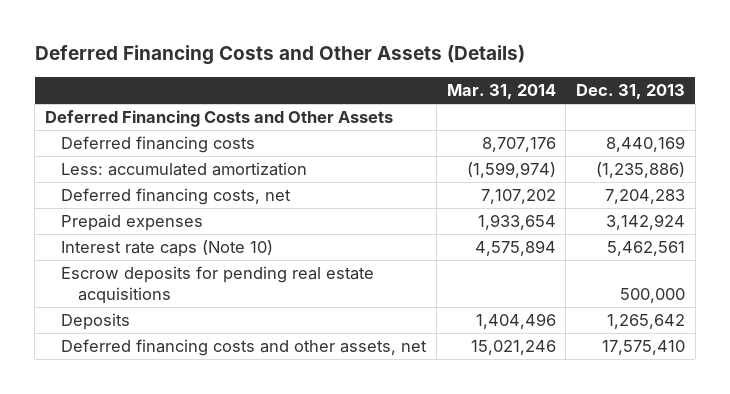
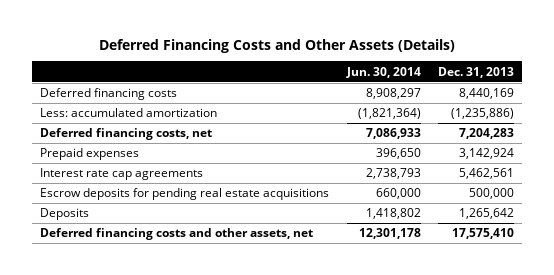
- | Mar. 31, 2014 | Dec. 31, 2013
+ | Jun. 30, 2014 | Dec. 31, 2013
- Deferred Financing Costs and Other Assets
- Interest rate caps (Note 10) | 4,575,894 | 5,462,561
+ Interest rate cap agreements | 2,738,793 | 5,462,561

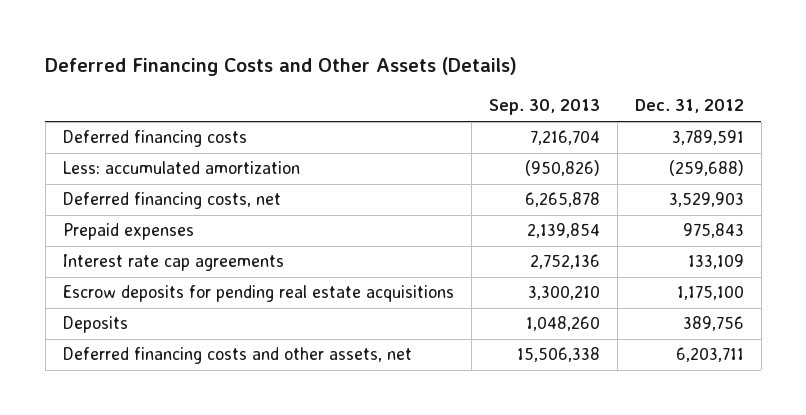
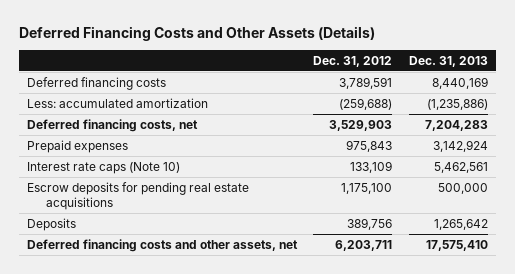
- | Sep. 30, 2013 | Dec. 31, 2012
+ | Dec. 31, 2012 | Dec. 31, 2013
- Interest rate cap agreements | 2,752,136 | 133,109
+ Interest rate caps (Note 10) | 133,109 | 5,462,561

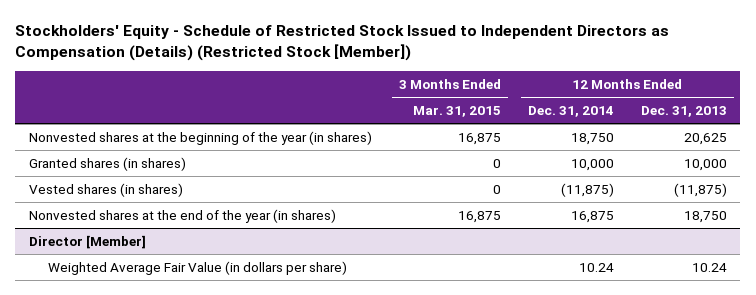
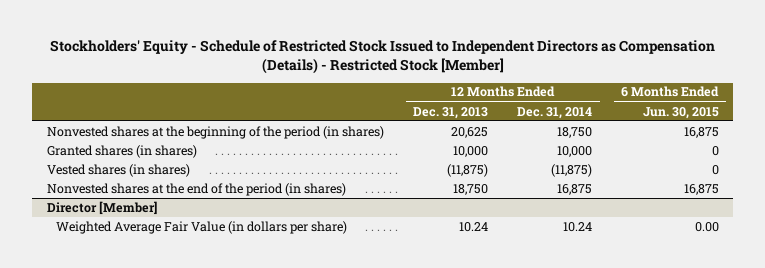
- Stockholders' Equity - Schedule of Restricted Stock Issued to Independent Directors as Compensation (Details) (Restricted Stock [Member])
+ Stockholders' Equity - Schedule of Restricted Stock Issued to Independent Directors as Compensation (Details) - Restricted Stock [Member]
- | 3 Months Ended Mar. 31, 2015 | 12 Months Ended Dec. 31, 2014 | 12 Months Ended Dec. 31, 2013
+ | 12 Months Ended Dec. 31, 2013 | 12 Months Ended Dec. 31, 2014 | 6 Months Ended Jun. 30, 2015
- Nonvested shares at the beginning of the year (in shares) | 16,875 | 18,750 | 20,625
+ Nonvested shares at the beginning of the period (in shares) | 20,625 | 18,750 | 16,875
- Nonvested shares at the end of the year (in shares) | 16,875 | 16,875 | 18,750
+ Nonvested shares at the end of the period (in shares) | 18,750 | 16,875 | 16,875

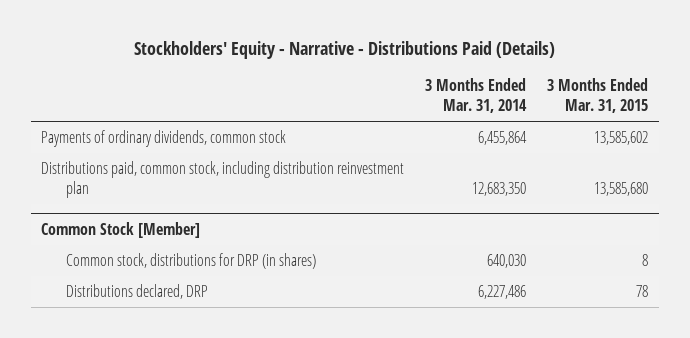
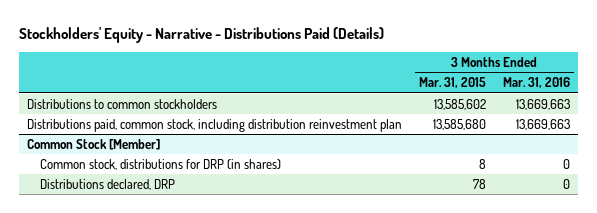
- | 3 Months Ended Mar. 31, 2014 | 3 Months Ended Mar. 31, 2015
+ | 3 Months Ended Mar. 31, 2015 | 3 Months Ended Mar. 31, 2016
- Payments of ordinary dividends, common stock | 6,455,864 | 13,585,602
+ Distributions to common stockholders | 13,585,602 | 13,669,663

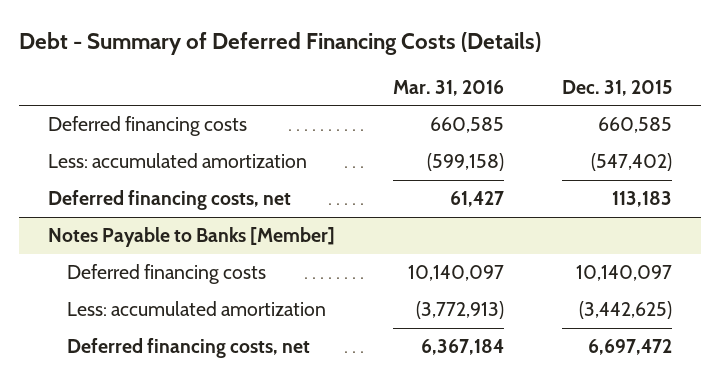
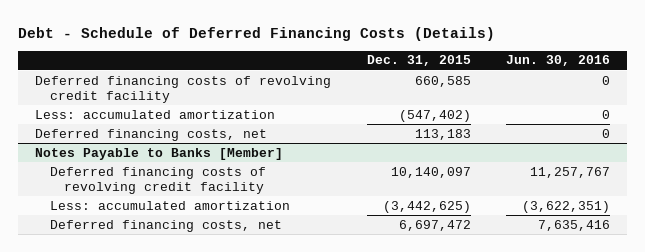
- Debt - Summary of Deferred Financing Costs (Details)
+ Debt - Schedule of Deferred Financing Costs (Details)
- | Mar. 31, 2016 | Dec. 31, 2015
+ | Dec. 31, 2015 | Jun. 30, 2016
- Deferred financing costs | 660,585 | 660,585
+ Deferred financing costs of revolving credit facility | 660,585 | 0
@ Notes Payable to Banks [Member]
- Deferred financing costs | 10,140,097 | 10,140,097
+ Deferred financing costs of revolving credit facility | 10,140,097 | 11,257,767

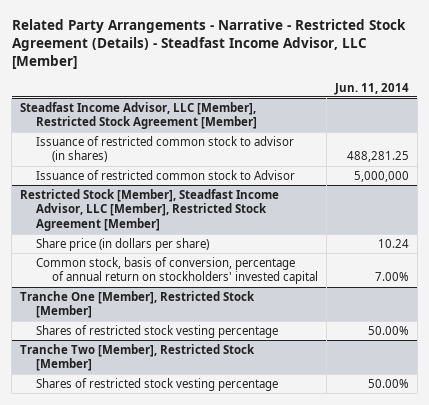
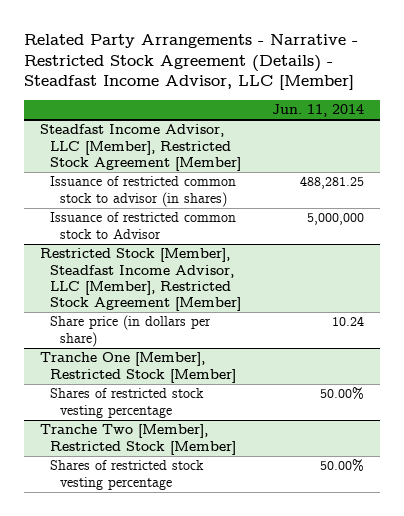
@ Restricted Stock [Member], Steadfast Income Advisor, LLC [Member], Restricted Stock Agreement [Member]
- Common stock, basis of conversion, percentage of annual return on stockholders' invested capital | 7.00%

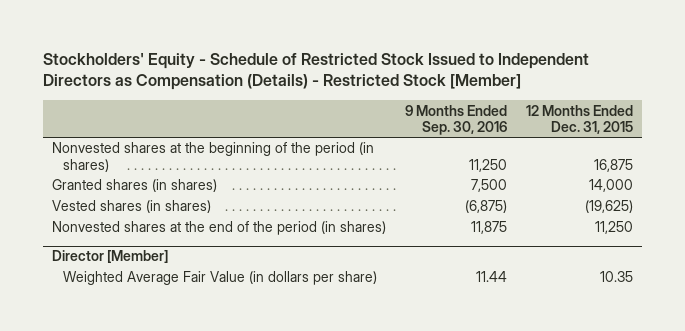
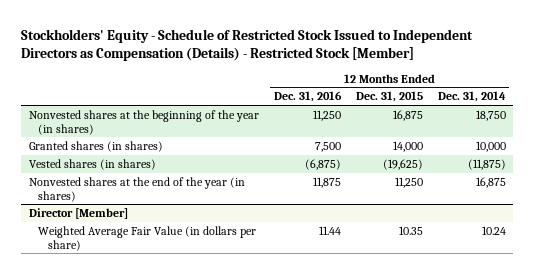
- | 9 Months Ended Sep. 30, 2016 | 12 Months Ended Dec. 31, 2015
+ | 12 Months Ended Dec. 31, 2016 | 12 Months Ended Dec. 31, 2015 | 12 Months Ended Dec. 31, 2014
- Nonvested shares at the beginning of the period (in shares) | 11,250 | 16,875
+ Nonvested shares at the beginning of the year (in shares) | 11,250 | 16,875 | 18,750
- Nonvested shares at the end of the period (in shares) | 11,875 | 11,250
+ Nonvested shares at the end of the year (in shares) | 11,875 | 11,250 | 16,875

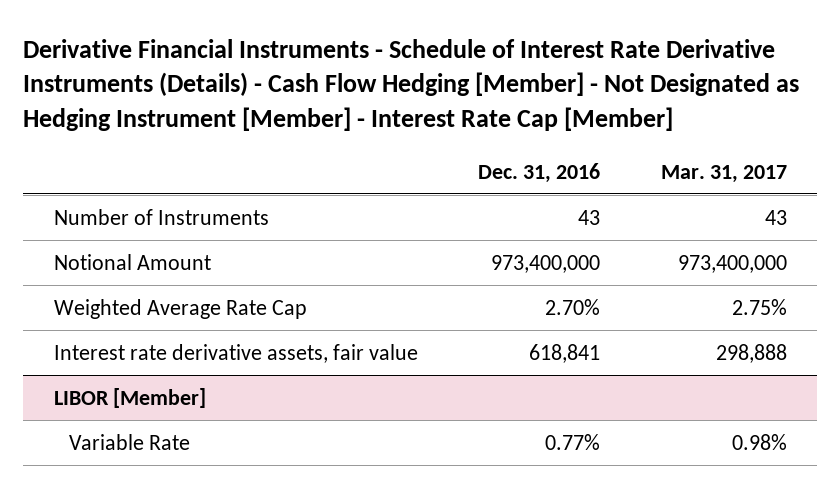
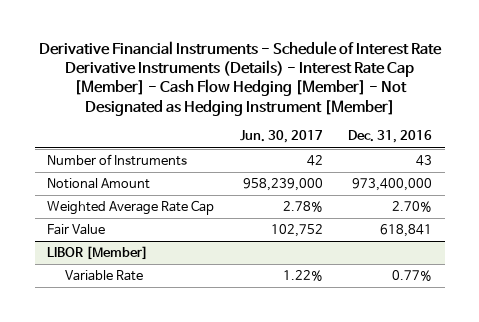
- Derivative Financial Instruments - Schedule of Interest Rate Derivative Instruments (Details) - Cash Flow Hedging [Member] - Not Designated as Hedging Instrument [Member] - Interest Rate Cap [Member]
+ Derivative Financial Instruments - Schedule of Interest Rate Derivative Instruments (Details) - Interest Rate Cap [Member] - Cash Flow Hedging [Member] - Not Designated as Hedging Instrument [Member]
- | Dec. 31, 2016 | Mar. 31, 2017
+ | Jun. 30, 2017 | Dec. 31, 2016
- Interest rate derivative assets, fair value | 618,841 | 298,888
+ Fair Value | 102,752 | 618,841

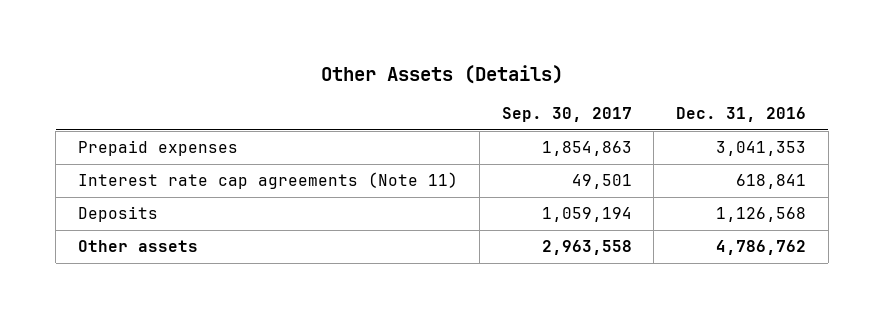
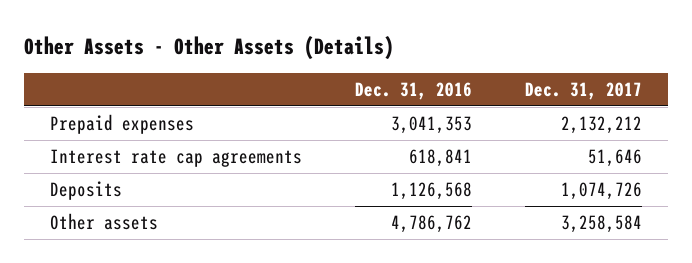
- Other Assets (Details)
+ Other Assets - Other Assets (Details)
- | Sep. 30, 2017 | Dec. 31, 2016
+ | Dec. 31, 2016 | Dec. 31, 2017
- Interest rate cap agreements (Note 11) | 49,501 | 618,841
+ Interest rate cap agreements | 618,841 | 51,646

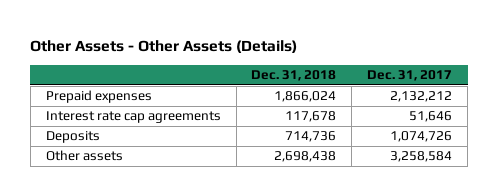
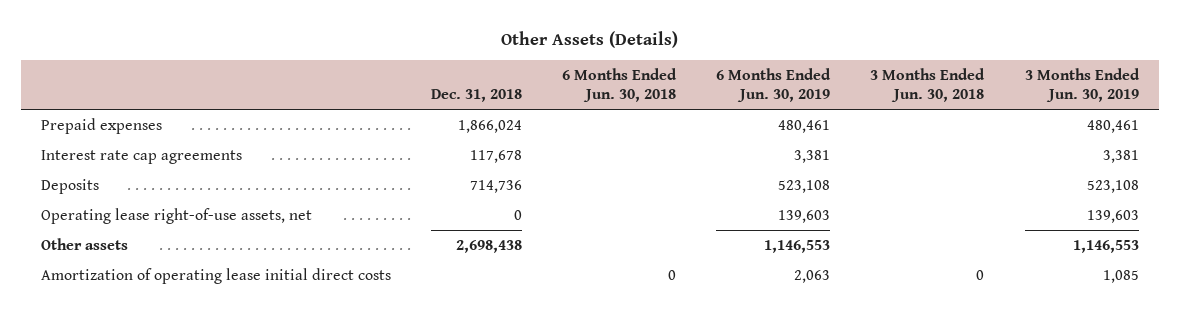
- Other Assets - Other Assets (Details)
+ Other Assets (Details)
- | Dec. 31, 2018 | Dec. 31, 2017
+ | Dec. 31, 2018 | 6 Months Ended Jun. 30, 2018 | 6 Months Ended Jun. 30, 2019 | 3 Months Ended Jun. 30, 2018 | 3 Months Ended Jun. 30, 2019
+ Operating lease right-of-use assets, net | 0 | | 139,603 | | 139,603
+ Amortization of operating lease initial direct costs | | 0 | 2,063 | 0 | 1,085

